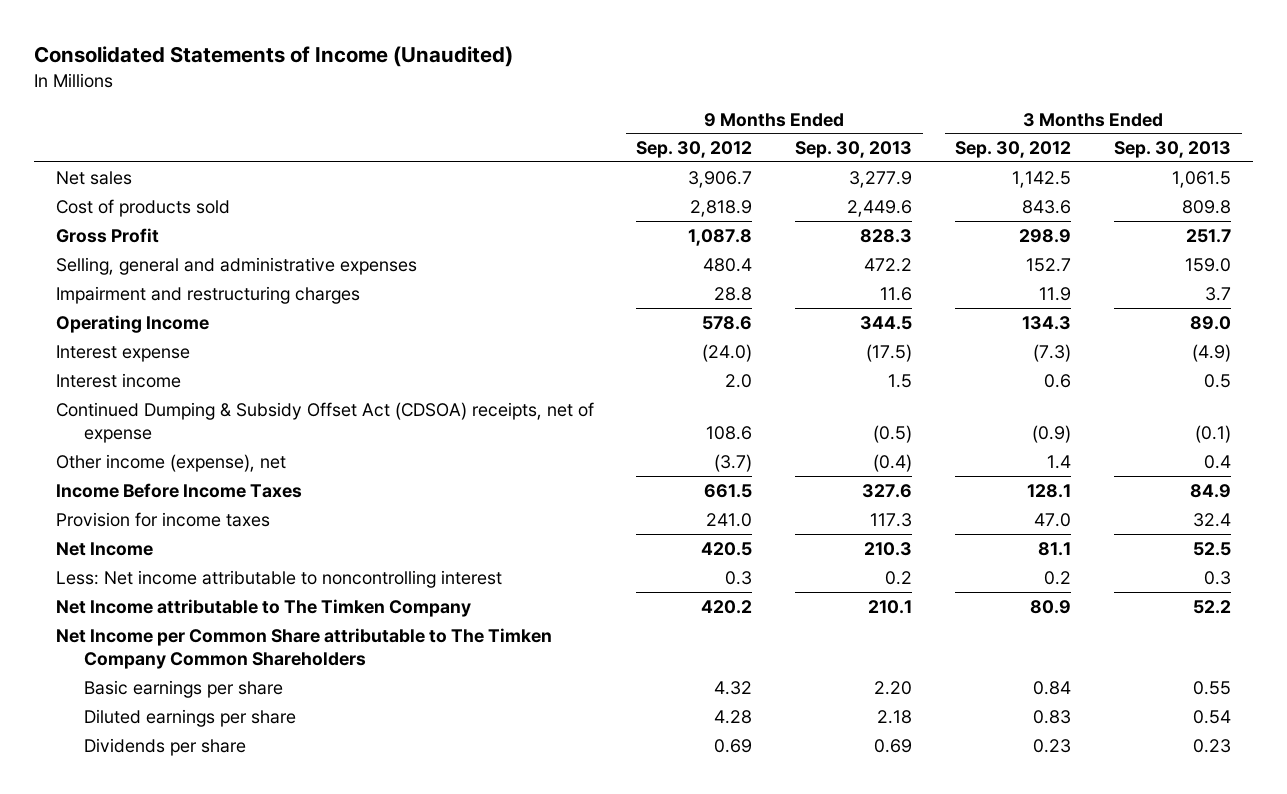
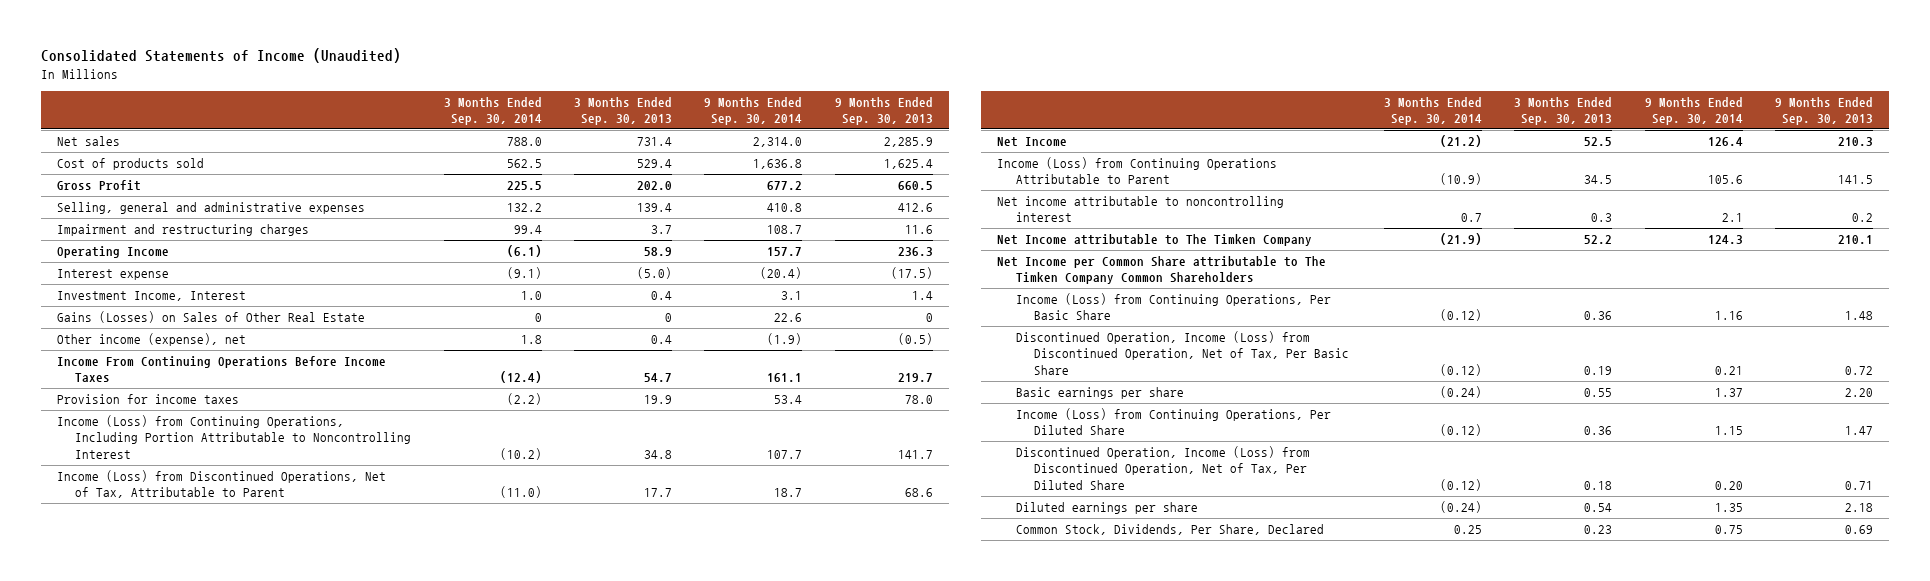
- | 9 Months Ended Sep. 30, 2012 | 9 Months Ended Sep. 30, 2013 | 3 Months Ended Sep. 30, 2012 | 3 Months Ended Sep. 30, 2013
+ | 3 Months Ended Sep. 30, 2014 | 3 Months Ended Sep. 30, 2013 | 9 Months Ended Sep. 30, 2014 | 9 Months Ended Sep. 30, 2013
- Net sales | 3,906.7 | 3,277.9 | 1,142.5 | 1,061.5
- Cost of products sold | 2,818.9 | 2,449.6 | 843.6 | 809.8
- Gross Profit | 1,087.8 | 828.3 | 298.9 | 251.7
- Selling, general and administrative expenses | 480.4 | 472.2 | 152.7 | 159.0
+ Net sales | 788.0 | 731.4 | 2,314.0 | 2,285.9
+ Cost of products sold | 562.5 | 529.4 | 1,636.8 | 1,625.4
+ Gross Profit | 225.5 | 202.0 | 677.2 | 660.5
+ Selling, general and administrative expenses | 132.2 | 139.4 | 410.8 | 412.6
- Operating Income | 578.6 | 344.5 | 134.3 | 89.0
- Interest expense | (24.0) | (17.5) | (7.3) | (4.9)
- Interest income | 2.0 | 1.5 | 0.6 | 0.5
- Continued Dumping & Subsidy Offset Act (CDSOA) receipts, net of expense | 108.6 | (0.5) | (0.9) | (0.1)
- Other income (expense), net | (3.7) | (0.4) | 1.4 | 0.4
- Income Before Income Taxes | 661.5 | 327.6 | 128.1 | 84.9
- Provision for income taxes | 241.0 | 117.3 | 47.0 | 32.4
+ Operating Income | (6.1) | 58.9 | 157.7 | 236.3
+ Interest expense | (9.1) | (5.0) | (20.4) | (17.5)
+ Investment Income, Interest | 1.0 | 0.4 | 3.1 | 1.4
+ Gains (Losses) on Sales of Other Real Estate | 0 | 0 | 22.6 | 0
+ Other income (expense), net | 1.8 | 0.4 | (1.9) | (0.5)
+ Income From Continuing Operations Before Income Taxes | (12.4) | 54.7 | 161.1 | 219.7
+ Provision for income taxes | (2.2) | 19.9 | 53.4 | 78.0
+ Income (Loss) from Continuing Operations, Including Portion Attributable to Noncontrolling Interest | (10.2) | 34.8 | 107.7 | 141.7
+ Income (Loss) from Discontinued Operations, Net of Tax, Attributable to Parent | (11.0) | 17.7 | 18.7 | 68.6
- Less: Net income attributable to noncontrolling interest | 0.3 | 0.2 | 0.2 | 0.3
+ Income (Loss) from Continuing Operations Attributable to Parent | (10.9) | 34.5 | 105.6 | 141.5
+ Net income attributable to noncontrolling interest | 0.7 | 0.3 | 2.1 | 0.2
+ Income (Loss) from Continuing Operations, Per Basic Share | (0.12) | 0.36 | 1.16 | 1.48
+ Discontinued Operation, Income (Loss) from Discontinued Operation, Net of Tax, Per Basic Share | (0.12) | 0.19 | 0.21 | 0.72
+ Income (Loss) from Continuing Operations, Per Diluted Share | (0.12) | 0.36 | 1.15 | 1.47
+ Discontinued Operation, Income (Loss) from Discontinued Operation, Net of Tax, Per Diluted Share | (0.12) | 0.18 | 0.20 | 0.71
- Dividends per share | 0.69 | 0.69 | 0.23 | 0.23
+ Common Stock, Dividends, Per Share, Declared | 0.25 | 0.23 | 0.75 | 0.69

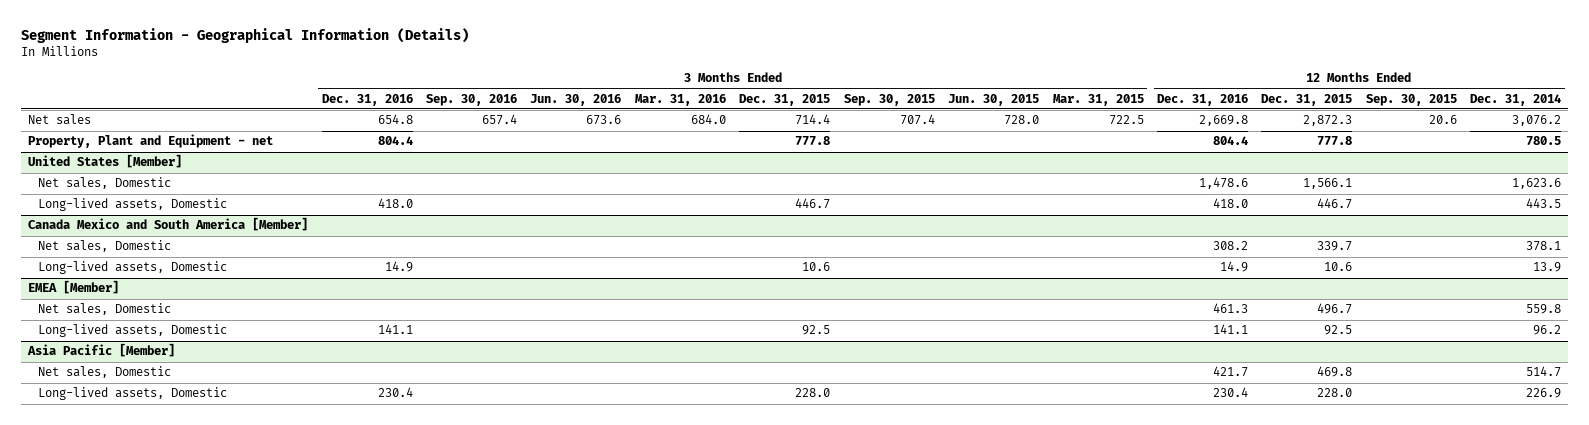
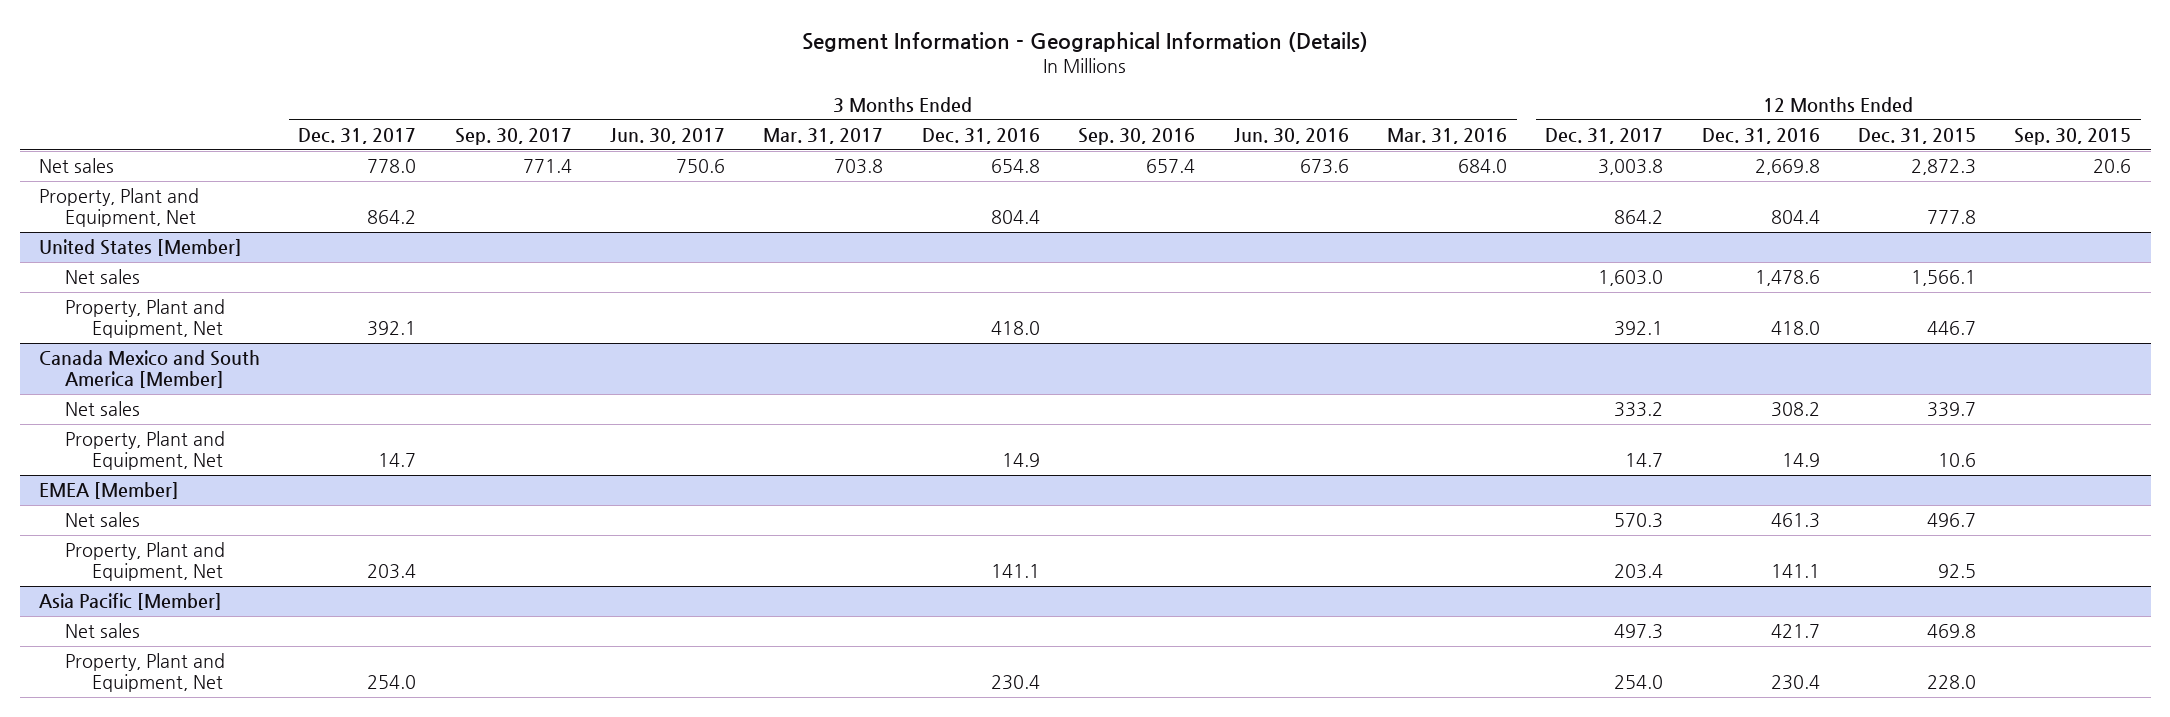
- | 3 Months Ended Dec. 31, 2016 | 3 Months Ended Sep. 30, 2016 | 3 Months Ended Jun. 30, 2016 | 3 Months Ended Mar. 31, 2016 | 3 Months Ended Dec. 31, 2015 | 3 Months Ended Sep. 30, 2015 | 3 Months Ended Jun. 30, 2015 | 3 Months Ended Mar. 31, 2015 | 12 Months Ended Dec. 31, 2016 | 12 Months Ended Dec. 31, 2015 | 12 Months Ended Sep. 30, 2015 | 12 Months Ended Dec. 31, 2014
+ | 3 Months Ended Dec. 31, 2017 | 3 Months Ended Sep. 30, 2017 | 3 Months Ended Jun. 30, 2017 | 3 Months Ended Mar. 31, 2017 | 3 Months Ended Dec. 31, 2016 | 3 Months Ended Sep. 30, 2016 | 3 Months Ended Jun. 30, 2016 | 3 Months Ended Mar. 31, 2016 | 12 Months Ended Dec. 31, 2017 | 12 Months Ended Dec. 31, 2016 | 12 Months Ended Dec. 31, 2015 | 12 Months Ended Sep. 30, 2015
- Property, Plant and Equipment - net | 804.4 | | | | 777.8 | | | | 804.4 | 777.8 | | 780.5
+ Property, Plant and Equipment, Net | 864.2 | | | | 804.4 | | | | 864.2 | 804.4 | 777.8 |
@ United States [Member]
- Net sales, Domestic | | | | | | | | | 1,478.6 | 1,566.1 | | 1,623.6
- Long-lived assets, Domestic | 418.0 | | | | 446.7 | | | | 418.0 | 446.7 | | 443.5
+ Net sales | | | | | | | | | 1,603.0 | 1,478.6 | 1,566.1 |
+ Property, Plant and Equipment, Net | 392.1 | | | | 418.0 | | | | 392.1 | 418.0 | 446.7 |
@ Canada Mexico and South America [Member]
- Net sales, Domestic | | | | | | | | | 308.2 | 339.7 | | 378.1
- Long-lived assets, Domestic | 14.9 | | | | 10.6 | | | | 14.9 | 10.6 | | 13.9
+ Net sales | | | | | | | | | 333.2 | 308.2 | 339.7 |
+ Property, Plant and Equipment, Net | 14.7 | | | | 14.9 | | | | 14.7 | 14.9 | 10.6 |
@ EMEA [Member]
- Net sales, Domestic | | | | | | | | | 461.3 | 496.7 | | 559.8
- Long-lived assets, Domestic | 141.1 | | | | 92.5 | | | | 141.1 | 92.5 | | 96.2
+ Net sales | | | | | | | | | 570.3 | 461.3 | 496.7 |
+ Property, Plant and Equipment, Net | 203.4 | | | | 141.1 | | | | 203.4 | 141.1 | 92.5 |
@ Asia Pacific [Member]
- Net sales, Domestic | | | | | | | | | 421.7 | 469.8 | | 514.7
- Long-lived assets, Domestic | 230.4 | | | | 228.0 | | | | 230.4 | 228.0 | | 226.9
+ Net sales | | | | | | | | | 497.3 | 421.7 | 469.8 |
+ Property, Plant and Equipment, Net | 254.0 | | | | 230.4 | | | | 254.0 | 230.4 | 228.0 |

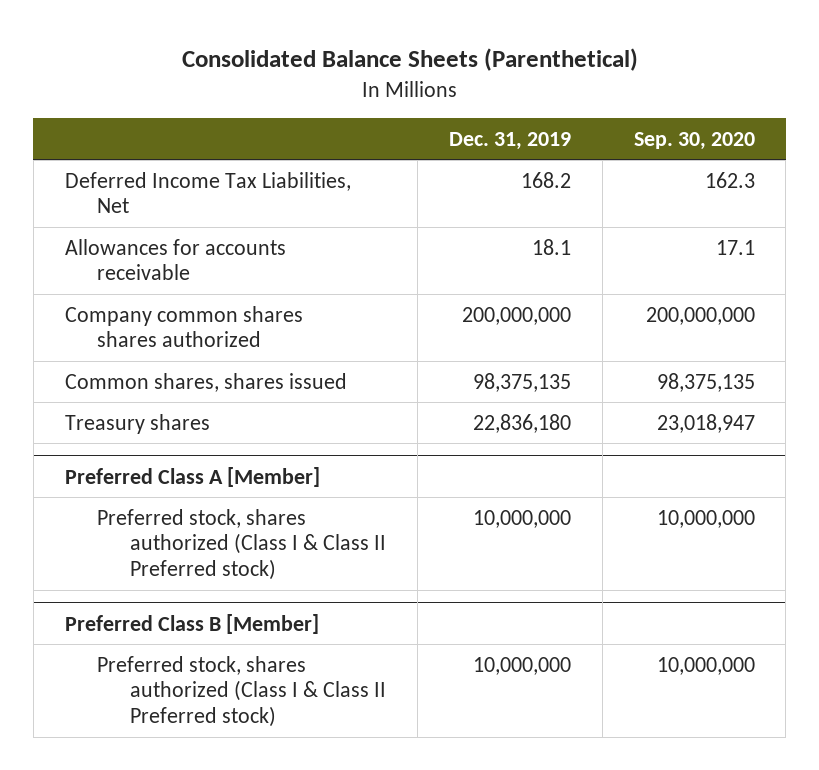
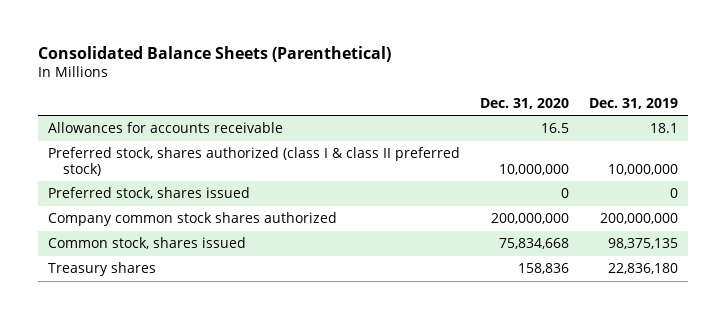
- | Dec. 31, 2019 | Sep. 30, 2020
+ | Dec. 31, 2020 | Dec. 31, 2019
- Deferred Income Tax Liabilities, Net | 168.2 | 162.3
- Company common shares shares authorized | 200,000,000 | 200,000,000
- Common shares, shares issued | 98,375,135 | 98,375,135
+ Preferred stock, shares authorized (class I & class II preferred stock) | 10,000,000 | 10,000,000
+ Preferred stock, shares issued | 0 | 0
+ Company common stock shares authorized | 200,000,000 | 200,000,000
+ Common stock, shares issued | 75,834,668 | 98,375,135
- Preferred Class A [Member]
- Preferred stock, shares authorized (Class I & Class II Preferred stock) | 10,000,000 | 10,000,000
- Preferred Class B [Member]
- Preferred stock, shares authorized (Class I & Class II Preferred stock) | 10,000,000 | 10,000,000

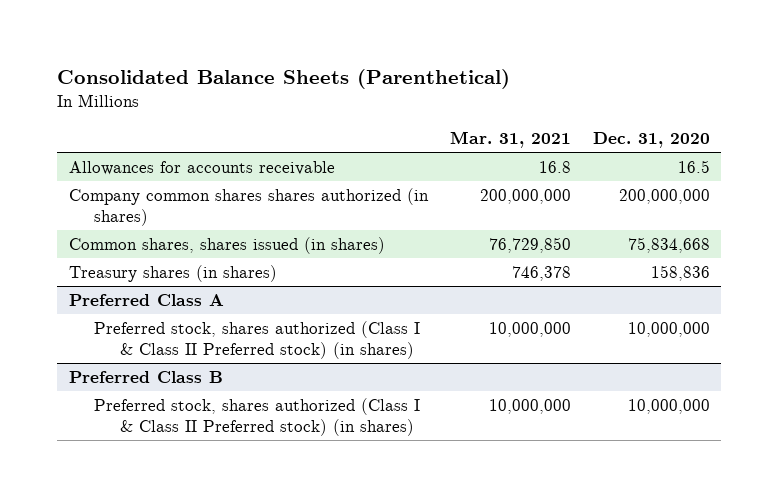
- | Dec. 31, 2020 | Dec. 31, 2019
+ | Mar. 31, 2021 | Dec. 31, 2020
- Preferred stock, shares authorized (class I & class II preferred stock) | 10,000,000 | 10,000,000
- Preferred stock, shares issued | 0 | 0
- Company common stock shares authorized | 200,000,000 | 200,000,000
- Common stock, shares issued | 75,834,668 | 98,375,135
- Treasury shares | 158,836 | 22,836,180
+ Company common shares shares authorized (in shares) | 200,000,000 | 200,000,000
+ Common shares, shares issued (in shares) | 76,729,850 | 75,834,668
+ Treasury shares (in shares) | 746,378 | 158,836
+ Preferred Class A
+ Preferred stock, shares authorized (Class I & Class II Preferred stock) (in shares) | 10,000,000 | 10,000,000
+ Preferred Class B
+ Preferred stock, shares authorized (Class I & Class II Preferred stock) (in shares) | 10,000,000 | 10,000,000

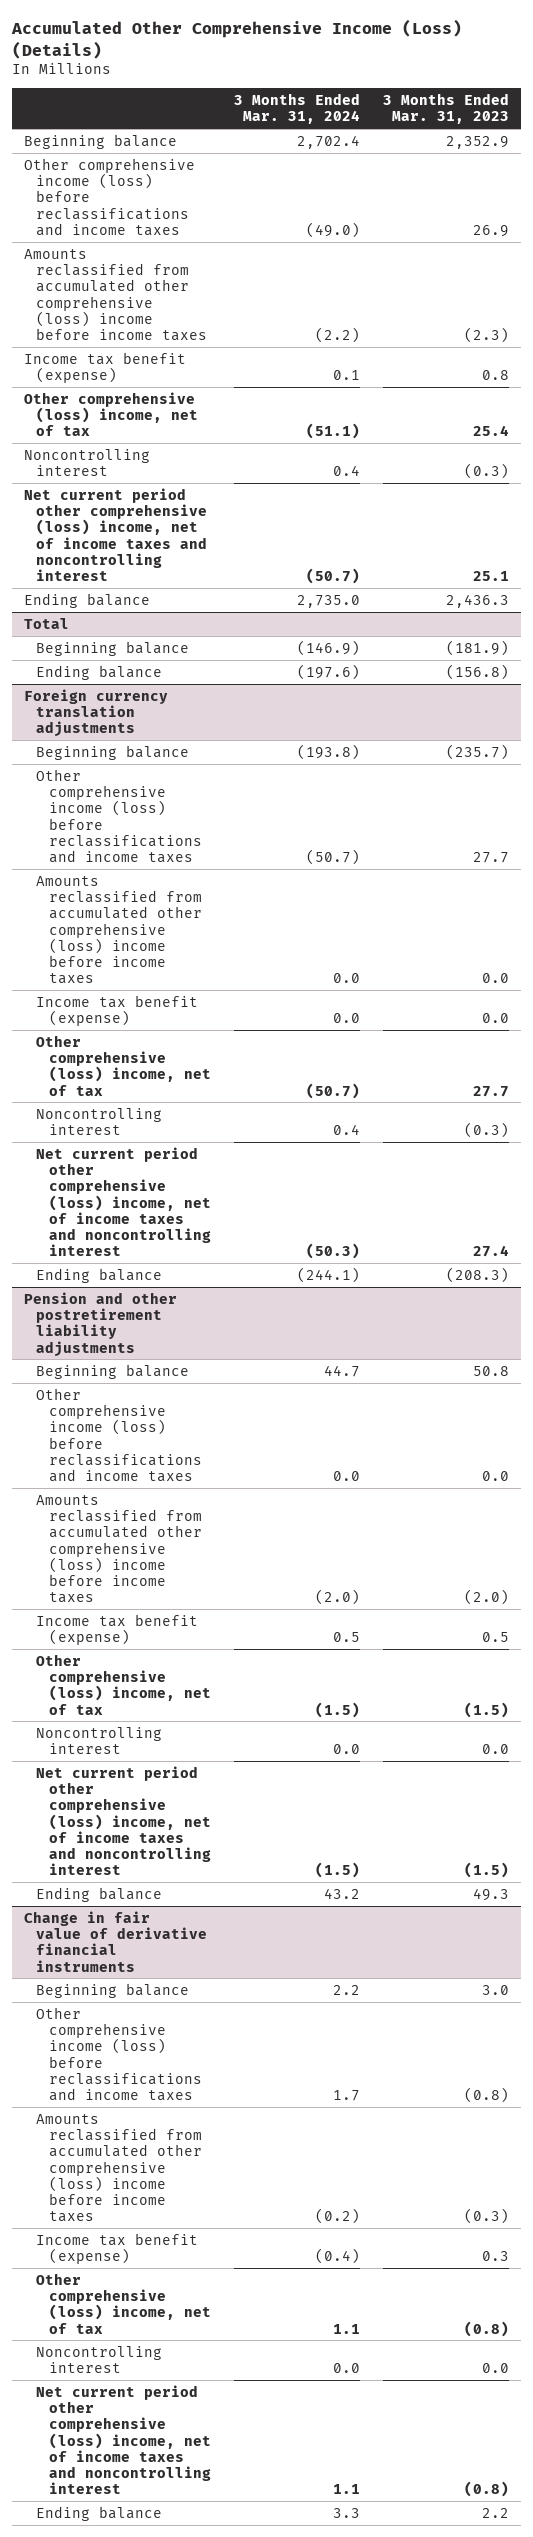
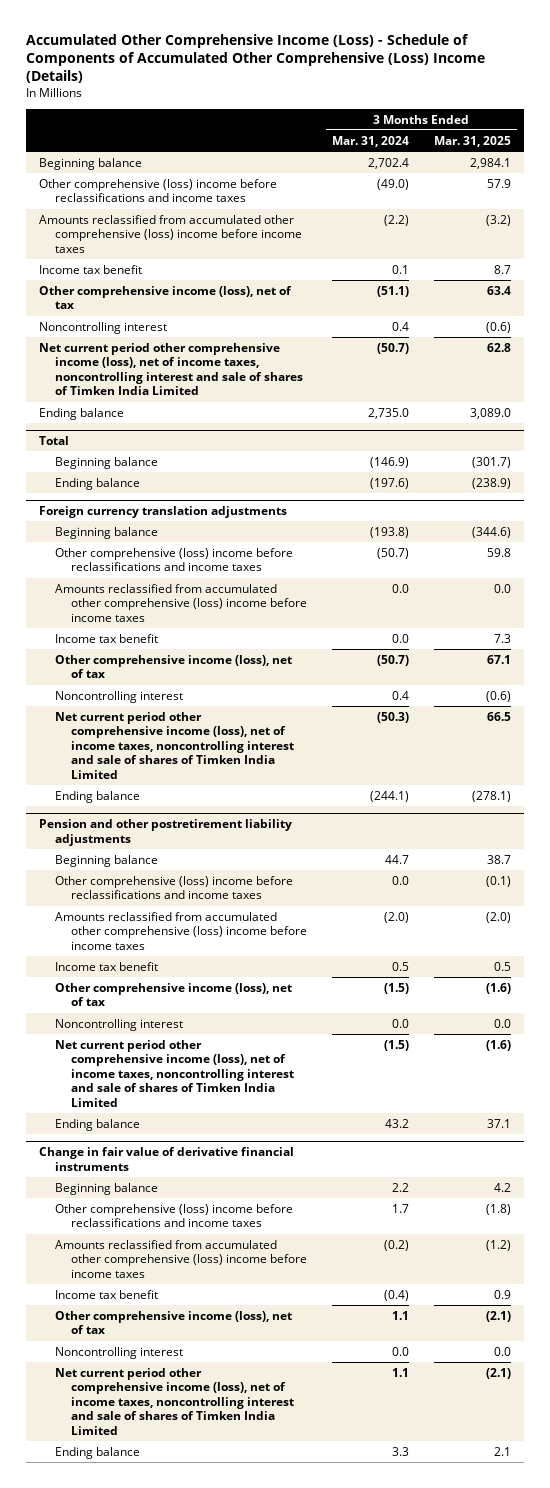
- Accumulated Other Comprehensive Income (Loss) (Details)
+ Accumulated Other Comprehensive Income (Loss) - Schedule of Components of Accumulated Other Comprehensive (Loss) Income (Details)
- | 3 Months Ended Mar. 31, 2024 | 3 Months Ended Mar. 31, 2023
+ | 3 Months Ended Mar. 31, 2024 | 3 Months Ended Mar. 31, 2025
- Other comprehensive income (loss) before reclassifications and income taxes | (49.0) | 26.9
+ Other comprehensive (loss) income before reclassifications and income taxes | (49.0) | 57.9
- Income tax benefit (expense) | 0.1 | 0.8
- Other comprehensive (loss) income, net of tax | (51.1) | 25.4
+ Income tax benefit | 0.1 | 8.7
+ Other comprehensive income (loss), net of tax | (51.1) | 63.4
- Net current period other comprehensive (loss) income, net of income taxes and noncontrolling interest | (50.7) | 25.1
+ Net current period other comprehensive income (loss), net of income taxes, noncontrolling interest and sale of shares of Timken India Limited | (50.7) | 62.8
@ Foreign currency translation adjustments
- Other comprehensive income (loss) before reclassifications and income taxes | (50.7) | 27.7
+ Other comprehensive (loss) income before reclassifications and income taxes | (50.7) | 59.8
- Income tax benefit (expense) | 0.0 | 0.0
- Other comprehensive (loss) income, net of tax | (50.7) | 27.7
+ Income tax benefit | 0.0 | 7.3
+ Other comprehensive income (loss), net of tax | (50.7) | 67.1
- Net current period other comprehensive (loss) income, net of income taxes and noncontrolling interest | (50.3) | 27.4
+ Net current period other comprehensive income (loss), net of income taxes, noncontrolling interest and sale of shares of Timken India Limited | (50.3) | 66.5
@ Pension and other postretirement liability adjustments
- Other comprehensive income (loss) before reclassifications and income taxes | 0.0 | 0.0
+ Other comprehensive (loss) income before reclassifications and income taxes | 0.0 | (0.1)
- Income tax benefit (expense) | 0.5 | 0.5
- Other comprehensive (loss) income, net of tax | (1.5) | (1.5)
+ Income tax benefit | 0.5 | 0.5
+ Other comprehensive income (loss), net of tax | (1.5) | (1.6)
- Net current period other comprehensive (loss) income, net of income taxes and noncontrolling interest | (1.5) | (1.5)
+ Net current period other comprehensive income (loss), net of income taxes, noncontrolling interest and sale of shares of Timken India Limited | (1.5) | (1.6)
@ Change in fair value of derivative financial instruments
- Other comprehensive income (loss) before reclassifications and income taxes | 1.7 | (0.8)
+ Other comprehensive (loss) income before reclassifications and income taxes | 1.7 | (1.8)
- Income tax benefit (expense) | (0.4) | 0.3
- Other comprehensive (loss) income, net of tax | 1.1 | (0.8)
+ Income tax benefit | (0.4) | 0.9
+ Other comprehensive income (loss), net of tax | 1.1 | (2.1)
- Net current period other comprehensive (loss) income, net of income taxes and noncontrolling interest | 1.1 | (0.8)
+ Net current period other comprehensive income (loss), net of income taxes, noncontrolling interest and sale of shares of Timken India Limited | 1.1 | (2.1)

